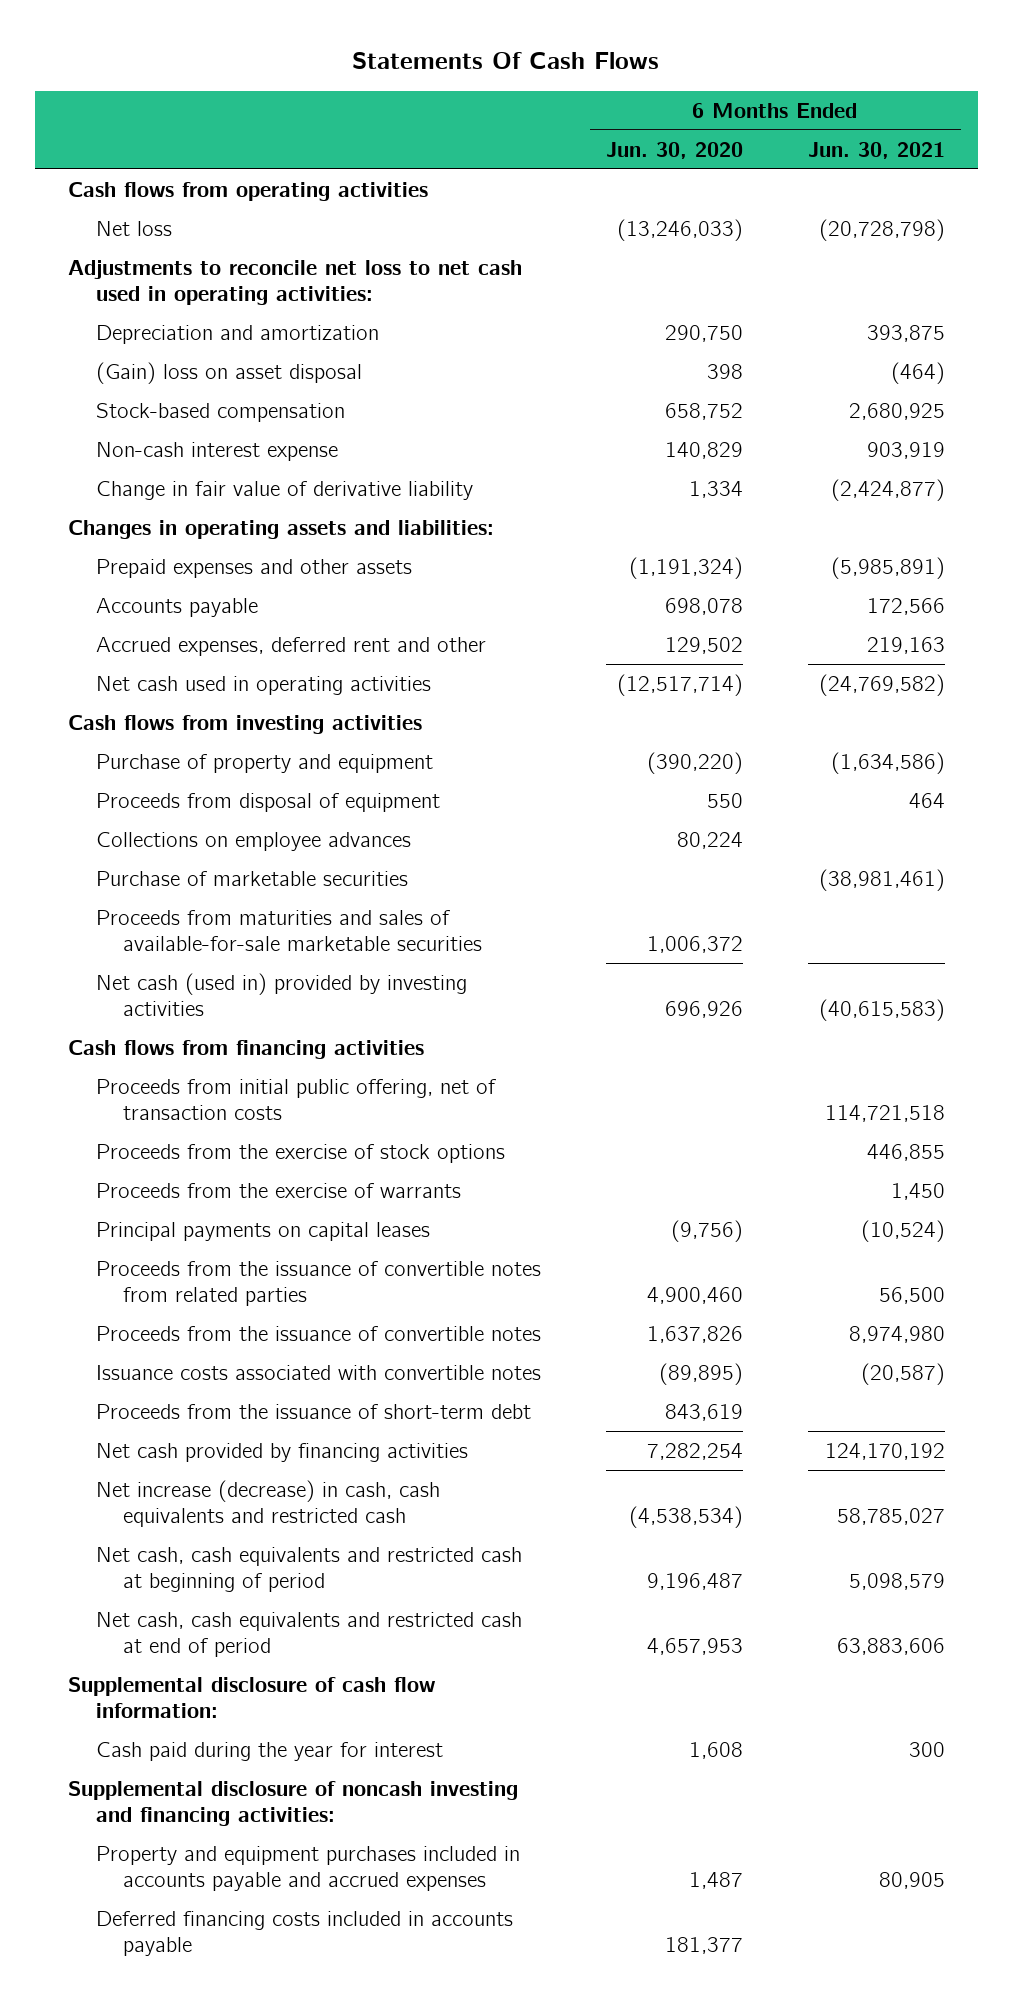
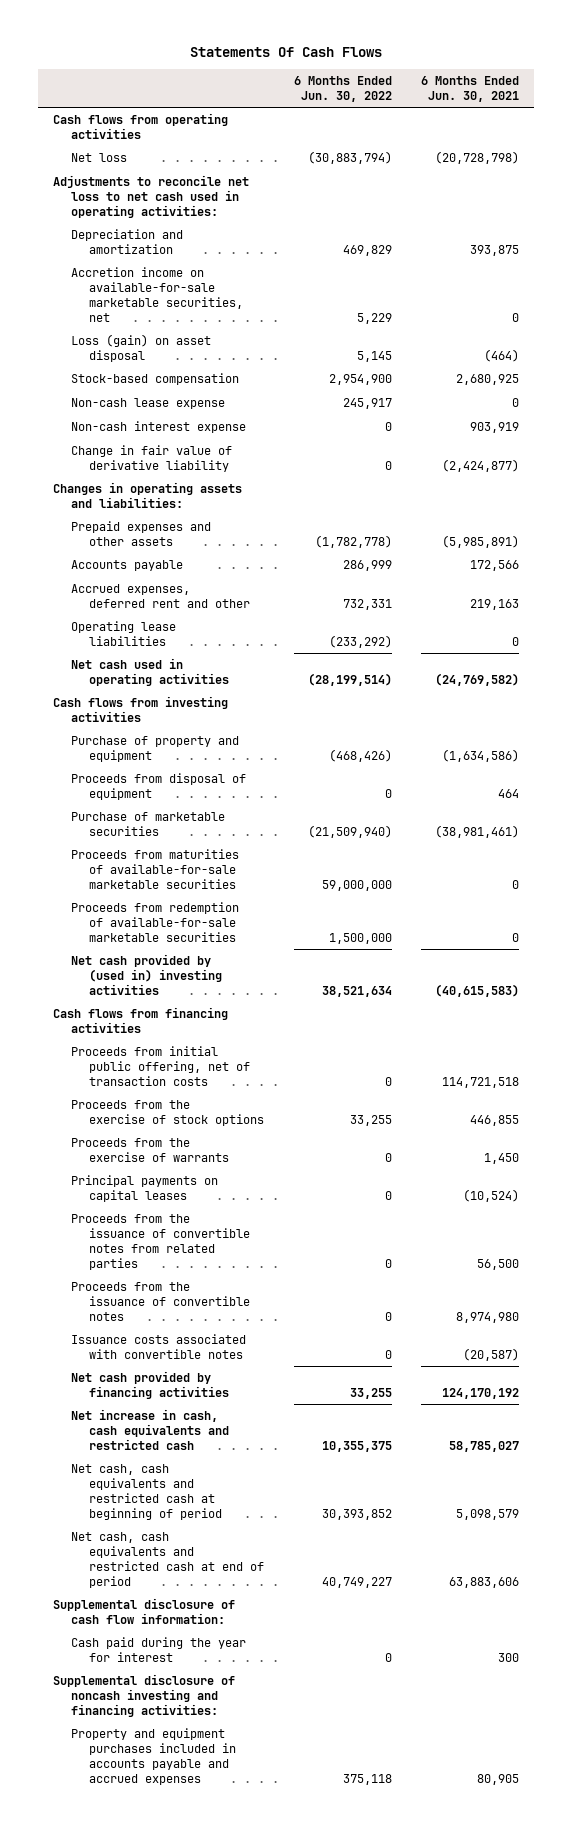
- | 6 Months Ended Jun. 30, 2020 | 6 Months Ended Jun. 30, 2021
+ | 6 Months Ended Jun. 30, 2022 | 6 Months Ended Jun. 30, 2021
- (Gain) loss on asset disposal | 398 | (464)
+ Accretion income on available-for-sale marketable securities, net | 5,229 | 0
+ Loss (gain) on asset disposal | 5,145 | (464)
+ Non-cash lease expense | 245,917 | 0
+ Operating lease liabilities | (233,292) | 0
- Collections on employee advances | 80,224 |
- Proceeds from maturities and sales of available-for-sale marketable securities | 1,006,372 |
- Net cash (used in) provided by investing activities | 696,926 | (40,615,583)
+ Proceeds from maturities of available-for-sale marketable securities | 59,000,000 | 0
+ Proceeds from redemption of available-for-sale marketable securities | 1,500,000 | 0
+ Net cash provided by (used in) investing activities | 38,521,634 | (40,615,583)
- Proceeds from the issuance of short-term debt | 843,619 |
- Net increase (decrease) in cash, cash equivalents and restricted cash | (4,538,534) | 58,785,027
+ Net increase in cash, cash equivalents and restricted cash | 10,355,375 | 58,785,027
- Deferred financing costs included in accounts payable | 181,377 |

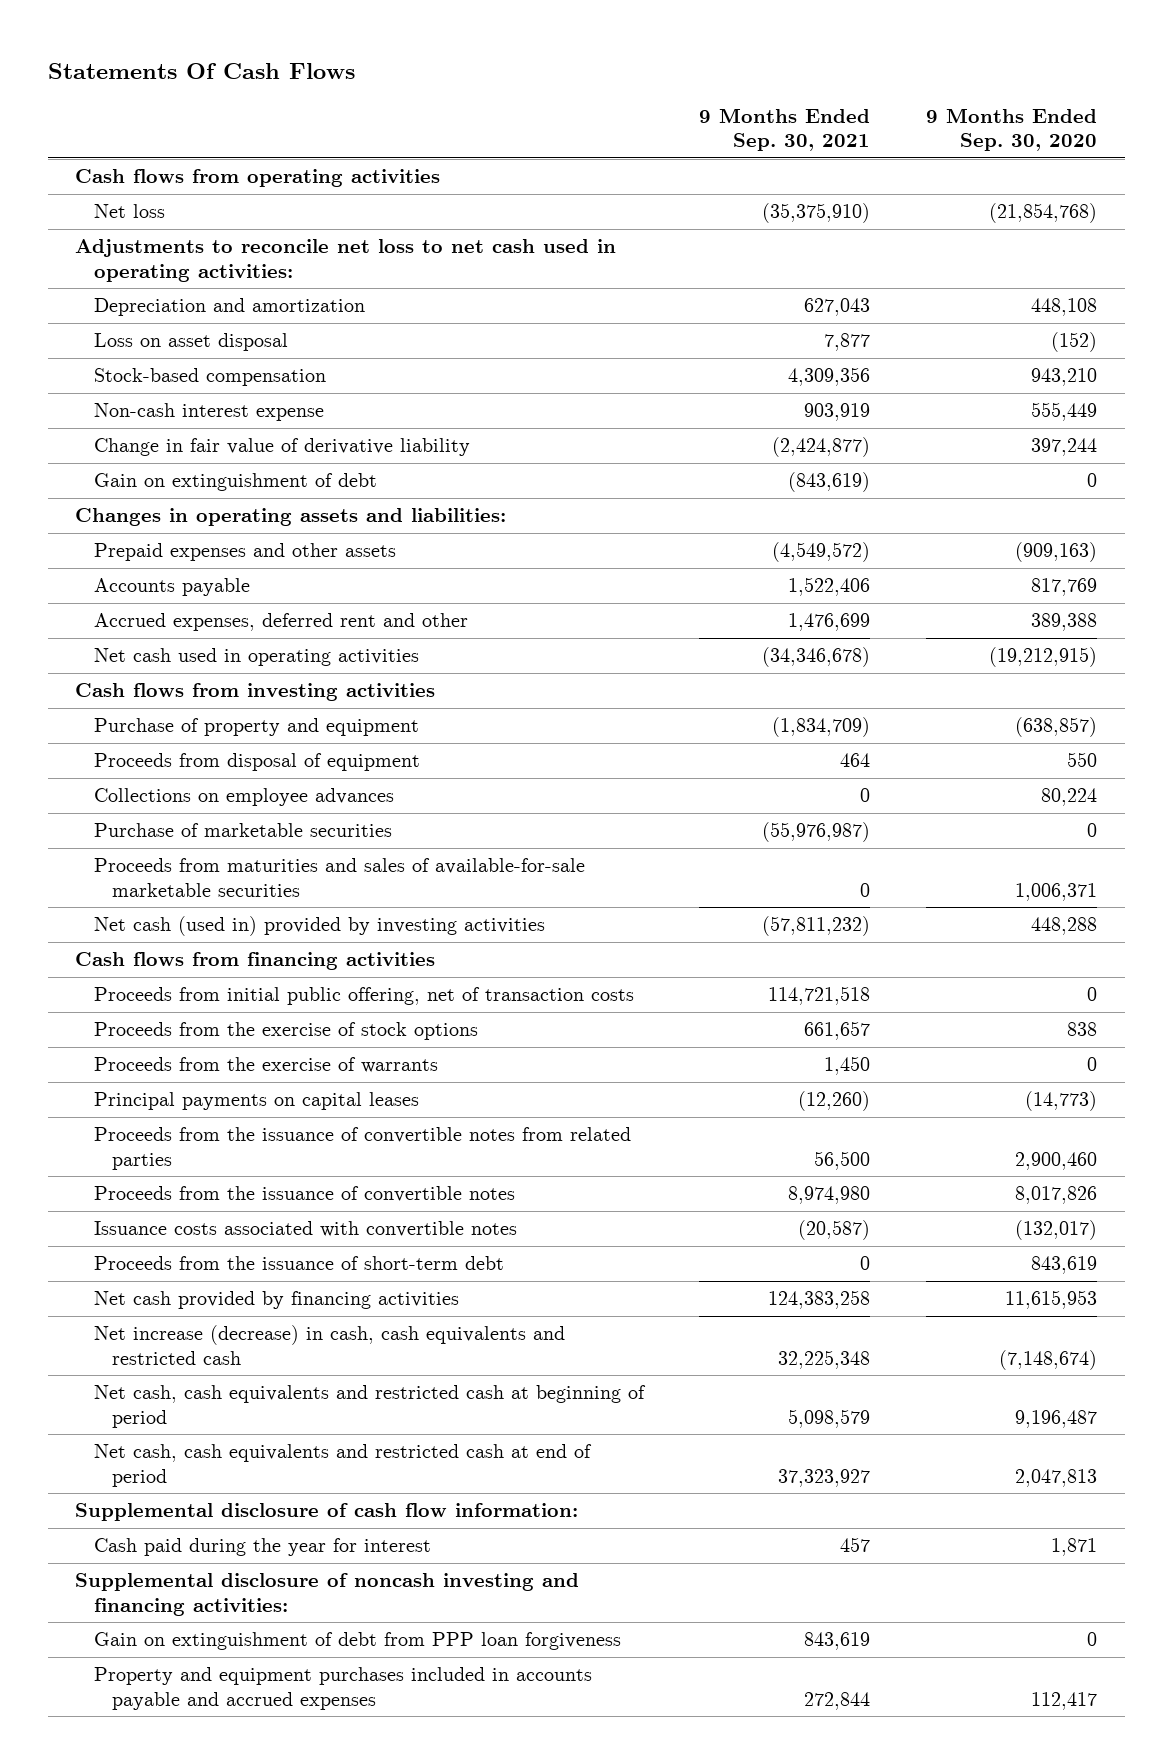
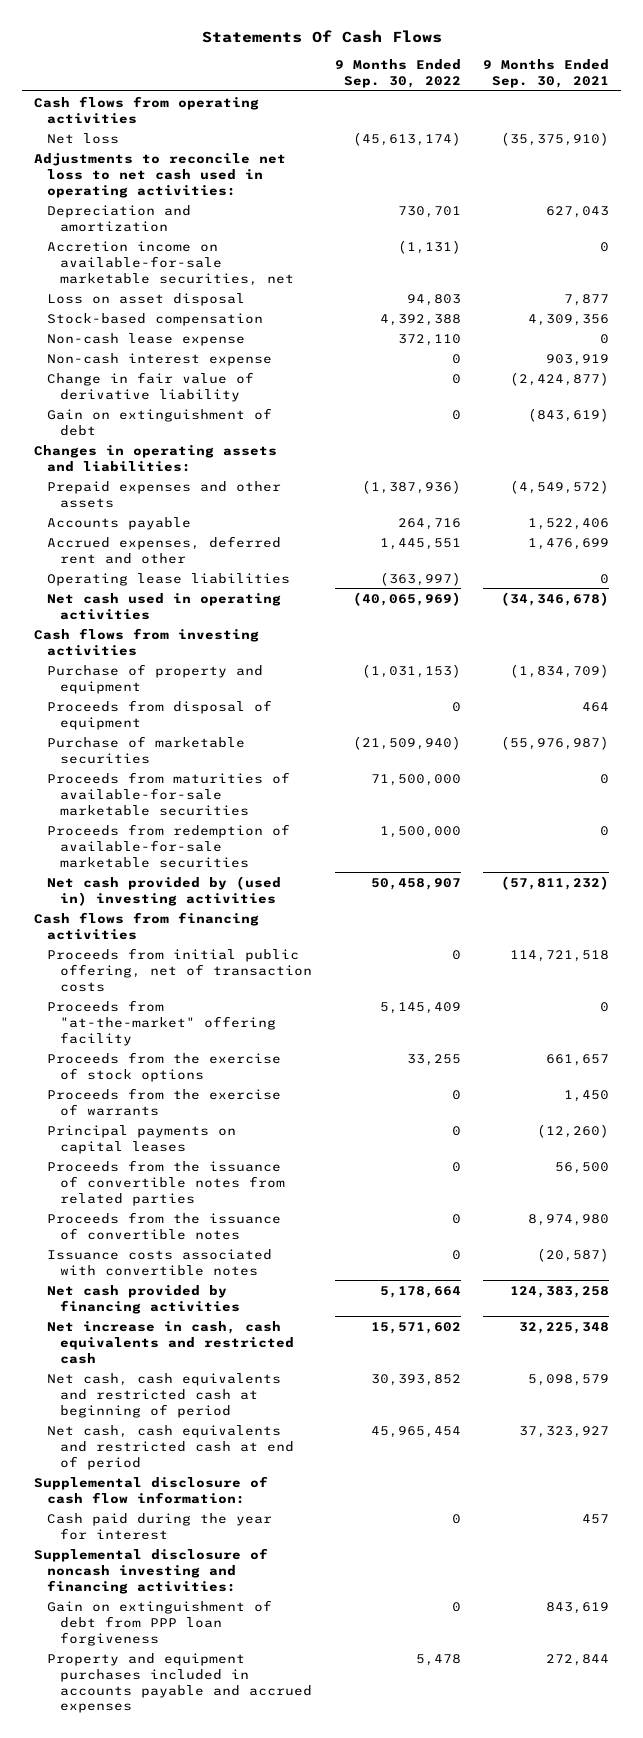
- | 9 Months Ended Sep. 30, 2021 | 9 Months Ended Sep. 30, 2020
+ | 9 Months Ended Sep. 30, 2022 | 9 Months Ended Sep. 30, 2021
+ Accretion income on available-for-sale marketable securities, net | (1,131) | 0
+ Non-cash lease expense | 372,110 | 0
+ Operating lease liabilities | (363,997) | 0
- Collections on employee advances | 0 | 80,224
- Proceeds from maturities and sales of available-for-sale marketable securities | 0 | 1,006,371
- Net cash (used in) provided by investing activities | (57,811,232) | 448,288
+ Proceeds from maturities of available-for-sale marketable securities | 71,500,000 | 0
+ Proceeds from redemption of available-for-sale marketable securities | 1,500,000 | 0
+ Net cash provided by (used in) investing activities | 50,458,907 | (57,811,232)
+ Proceeds from "at-the-market" offering facility | 5,145,409 | 0
- Proceeds from the issuance of short-term debt | 0 | 843,619
- Net increase (decrease) in cash, cash equivalents and restricted cash | 32,225,348 | (7,148,674)
+ Net increase in cash, cash equivalents and restricted cash | 15,571,602 | 32,225,348

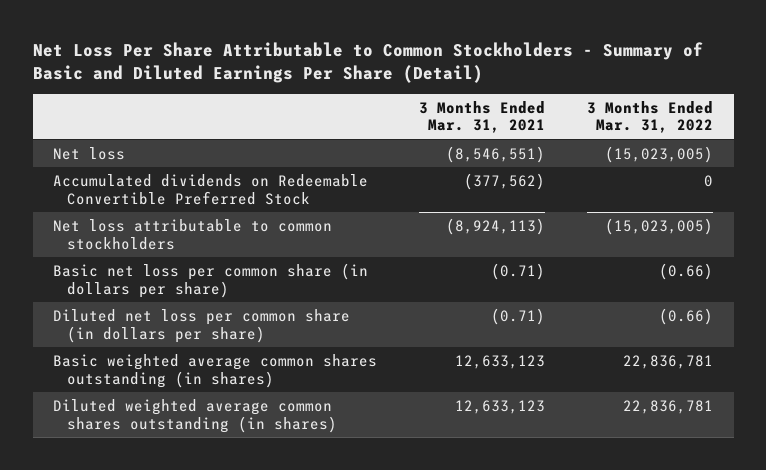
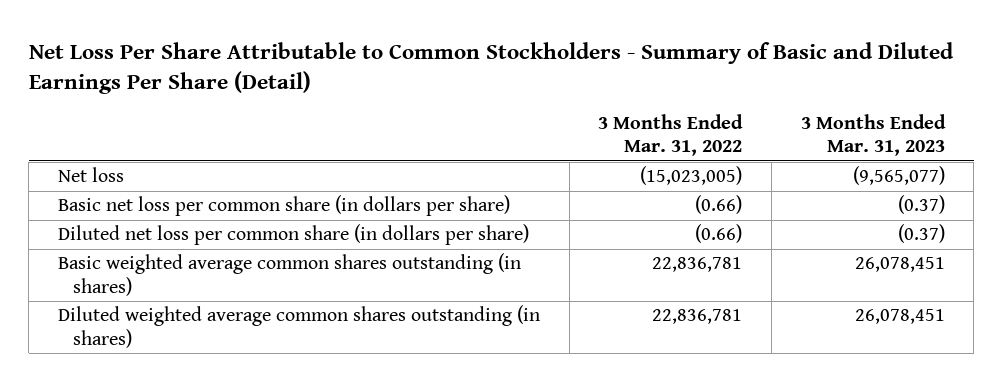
- | 3 Months Ended Mar. 31, 2021 | 3 Months Ended Mar. 31, 2022
+ | 3 Months Ended Mar. 31, 2022 | 3 Months Ended Mar. 31, 2023
- Accumulated dividends on Redeemable Convertible Preferred Stock | (377,562) | 0
- Net loss attributable to common stockholders | (8,924,113) | (15,023,005)

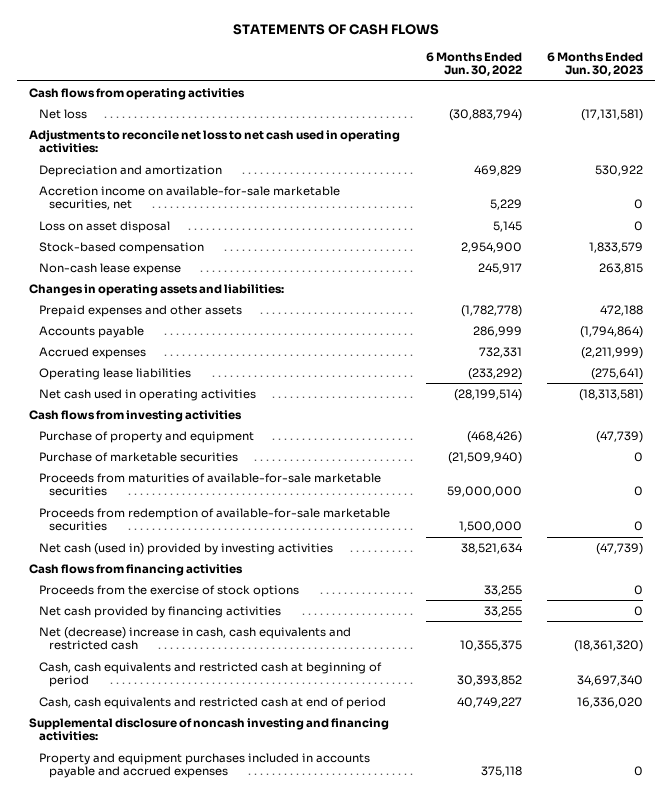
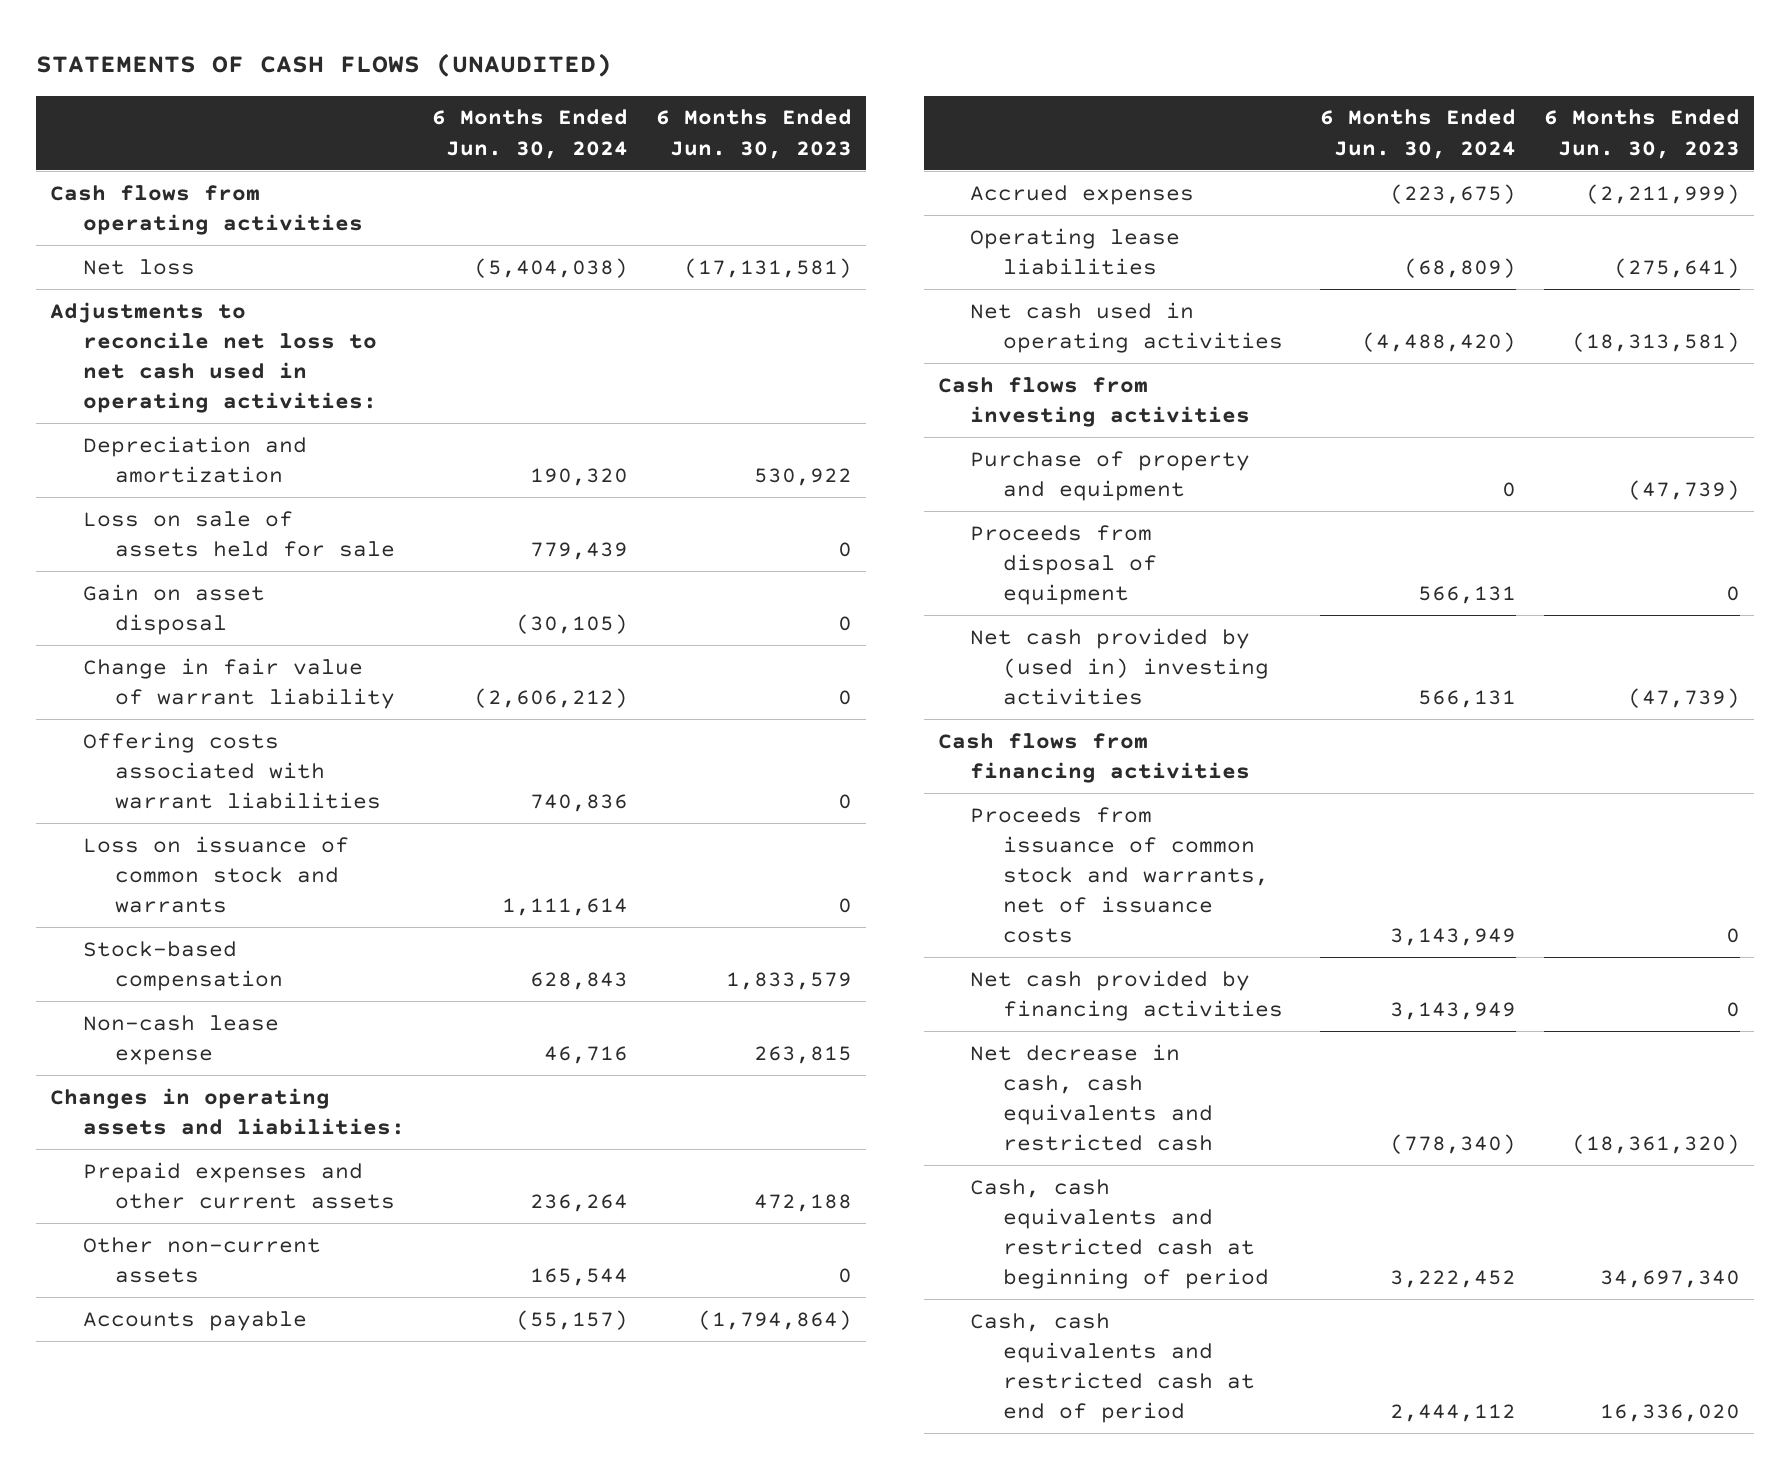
- STATEMENTS OF CASH FLOWS
+ STATEMENTS OF CASH FLOWS (UNAUDITED)
- | 6 Months Ended Jun. 30, 2022 | 6 Months Ended Jun. 30, 2023
+ | 6 Months Ended Jun. 30, 2024 | 6 Months Ended Jun. 30, 2023
- Accretion income on available-for-sale marketable securities, net | 5,229 | 0
- Loss on asset disposal | 5,145 | 0
+ Loss on sale of assets held for sale | 779,439 | 0
+ Gain on asset disposal | (30,105) | 0
+ Change in fair value of warrant liability | (2,606,212) | 0
+ Offering costs associated with warrant liabilities | 740,836 | 0
+ Loss on issuance of common stock and warrants | 1,111,614 | 0
- Prepaid expenses and other assets | (1,782,778) | 472,188
+ Prepaid expenses and other current assets | 236,264 | 472,188
+ Other non-current assets | 165,544 | 0
- Purchase of marketable securities | (21,509,940) | 0
- Proceeds from maturities of available-for-sale marketable securities | 59,000,000 | 0
- Proceeds from redemption of available-for-sale marketable securities | 1,500,000 | 0
- Net cash (used in) provided by investing activities | 38,521,634 | (47,739)
+ Proceeds from disposal of equipment | 566,131 | 0
+ Net cash provided by (used in) investing activities | 566,131 | (47,739)
- Proceeds from the exercise of stock options | 33,255 | 0
+ Proceeds from issuance of common stock and warrants, net of issuance costs | 3,143,949 | 0
- Net (decrease) increase in cash, cash equivalents and restricted cash | 10,355,375 | (18,361,320)
+ Net decrease in cash, cash equivalents and restricted cash | (778,340) | (18,361,320)
- Supplemental disclosure of noncash investing and financing activities:
- Property and equipment purchases included in accounts payable and accrued expenses | 375,118 | 0

